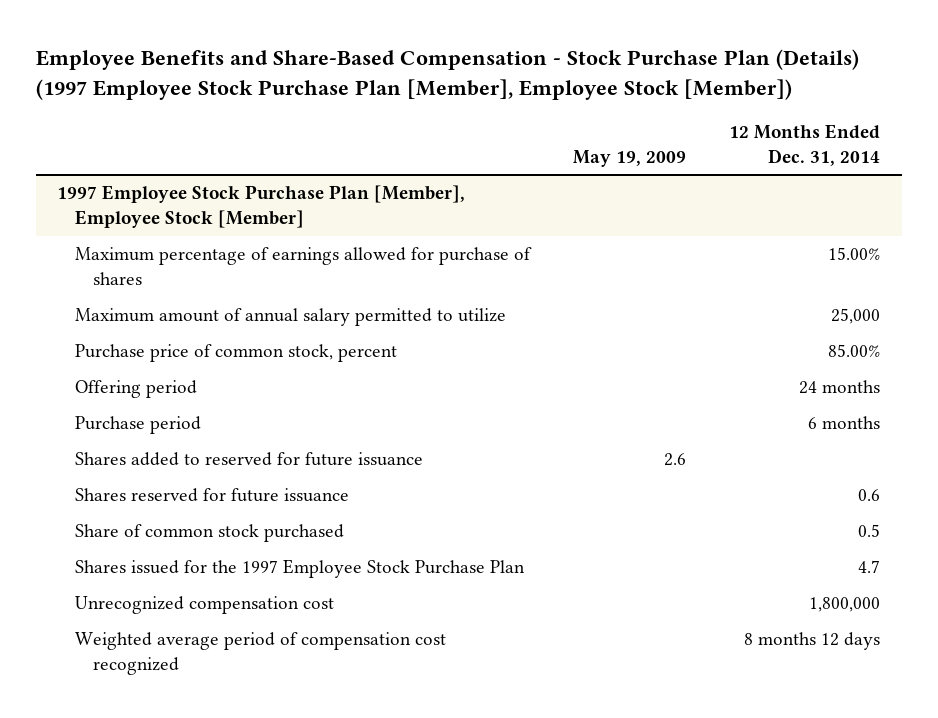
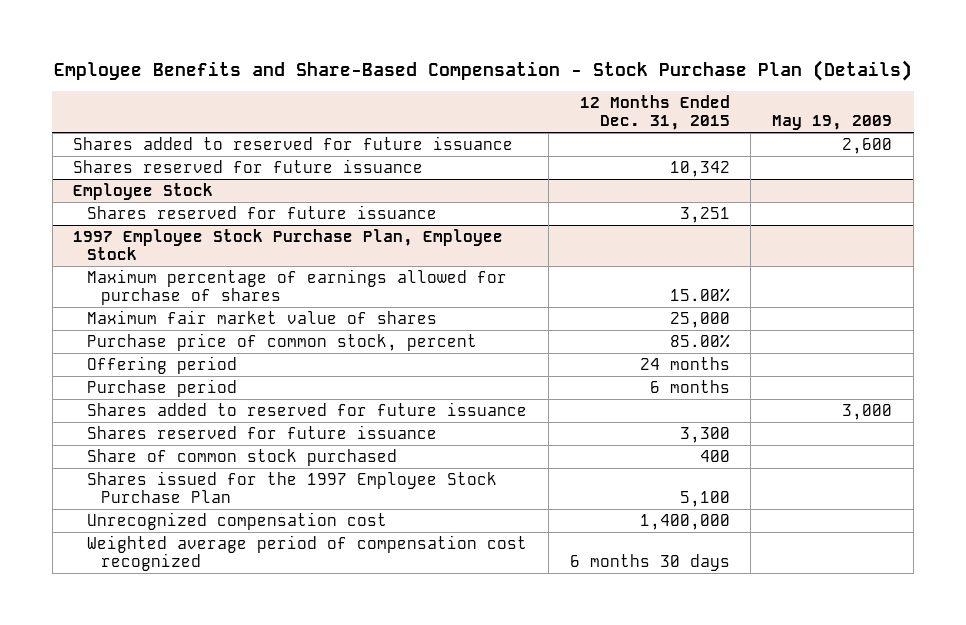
- Employee Benefits and Share-Based Compensation - Stock Purchase Plan (Details) (1997 Employee Stock Purchase Plan [Member], Employee Stock [Member])
+ Employee Benefits and Share-Based Compensation - Stock Purchase Plan (Details)
- | May 19, 2009 | 12 Months Ended Dec. 31, 2014
+ | 12 Months Ended Dec. 31, 2015 | May 19, 2009
- 1997 Employee Stock Purchase Plan [Member], Employee Stock [Member]
+ Shares added to reserved for future issuance | | 2,600
+ Shares reserved for future issuance | 10,342 |
+ Employee Stock
+ Shares reserved for future issuance | 3,251 |
+ 1997 Employee Stock Purchase Plan, Employee Stock
- Maximum amount of annual salary permitted to utilize | | 25,000
+ Maximum fair market value of shares | 25,000 |
- Shares added to reserved for future issuance | 2.6 |
+ Shares added to reserved for future issuance | | 3,000

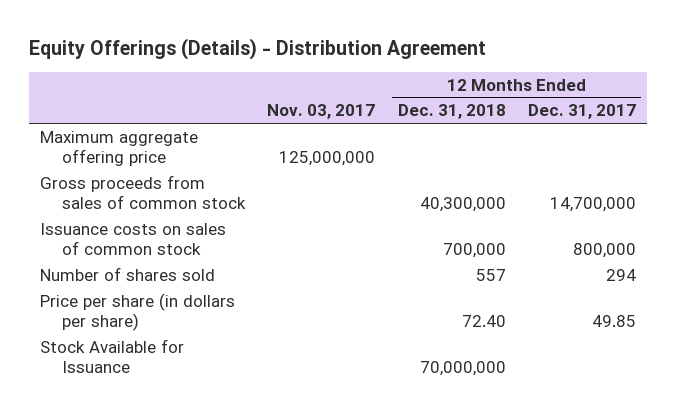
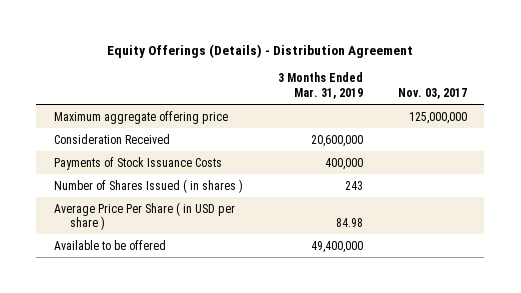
- | Nov. 03, 2017 | 12 Months Ended Dec. 31, 2018 | 12 Months Ended Dec. 31, 2017
+ | 3 Months Ended Mar. 31, 2019 | Nov. 03, 2017
- Gross proceeds from sales of common stock | | 40,300,000 | 14,700,000
- Issuance costs on sales of common stock | | 700,000 | 800,000
- Number of shares sold | | 557 | 294
- Price per share (in dollars per share) | | 72.40 | 49.85
- Stock Available for Issuance | | 70,000,000 |
+ Consideration Received | 20,600,000 |
+ Payments of Stock Issuance Costs | 400,000 |
+ Number of Shares Issued ( in shares ) | 243 |
+ Average Price Per Share ( in USD per share ) | 84.98 |
+ Available to be offered | 49,400,000 |

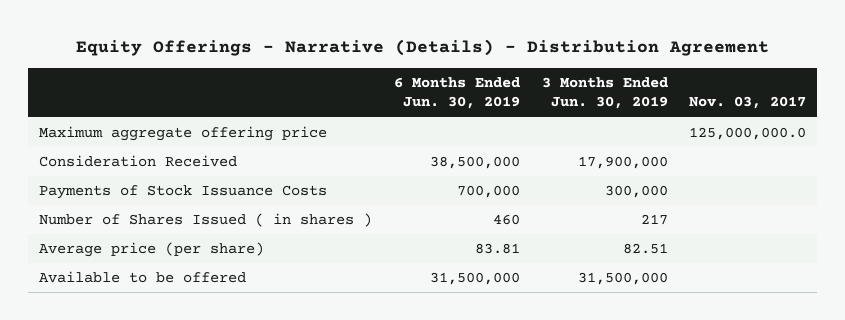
- Equity Offerings (Details) - Distribution Agreement
+ Equity Offerings - Narrative (Details) - Distribution Agreement
- | 3 Months Ended Mar. 31, 2019 | Nov. 03, 2017
+ | 6 Months Ended Jun. 30, 2019 | 3 Months Ended Jun. 30, 2019 | Nov. 03, 2017
- Maximum aggregate offering price | | 125,000,000
+ Maximum aggregate offering price | | | 125,000,000.0
- Average Price Per Share ( in USD per share ) | 84.98 |
+ Average price (per share) | 83.81 | 82.51 |

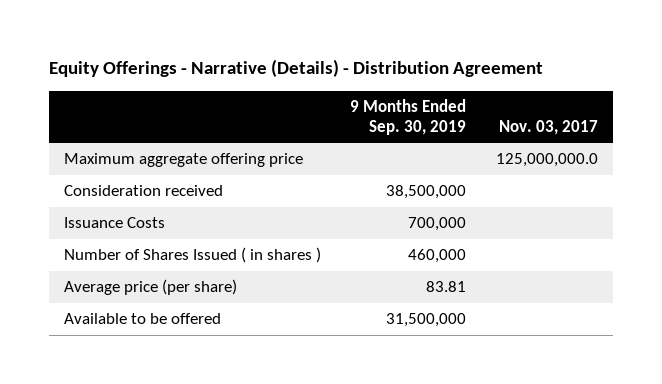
- | 6 Months Ended Jun. 30, 2019 | 3 Months Ended Jun. 30, 2019 | Nov. 03, 2017
+ | 9 Months Ended Sep. 30, 2019 | Nov. 03, 2017
- Consideration Received | 38,500,000 | 17,900,000 |
- Payments of Stock Issuance Costs | 700,000 | 300,000 |
+ Consideration received | 38,500,000 |
+ Issuance Costs | 700,000 |

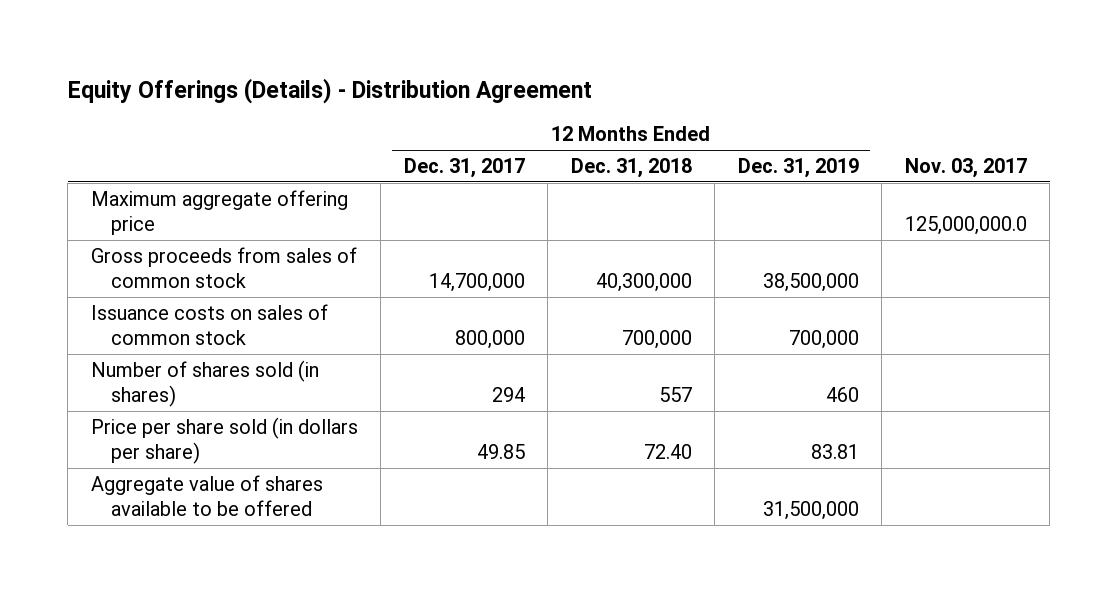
- Equity Offerings - Narrative (Details) - Distribution Agreement
+ Equity Offerings (Details) - Distribution Agreement
- | 9 Months Ended Sep. 30, 2019 | Nov. 03, 2017
+ | 12 Months Ended Dec. 31, 2017 | 12 Months Ended Dec. 31, 2018 | 12 Months Ended Dec. 31, 2019 | Nov. 03, 2017
- Consideration received | 38,500,000 |
- Issuance Costs | 700,000 |
- Number of Shares Issued ( in shares ) | 460,000 |
- Average price (per share) | 83.81 |
- Available to be offered | 31,500,000 |
+ Gross proceeds from sales of common stock | 14,700,000 | 40,300,000 | 38,500,000 |
+ Issuance costs on sales of common stock | 800,000 | 700,000 | 700,000 |
+ Number of shares sold (in shares) | 294 | 557 | 460 |
+ Price per share sold (in dollars per share) | 49.85 | 72.40 | 83.81 |
+ Aggregate value of shares available to be offered | | | 31,500,000 |

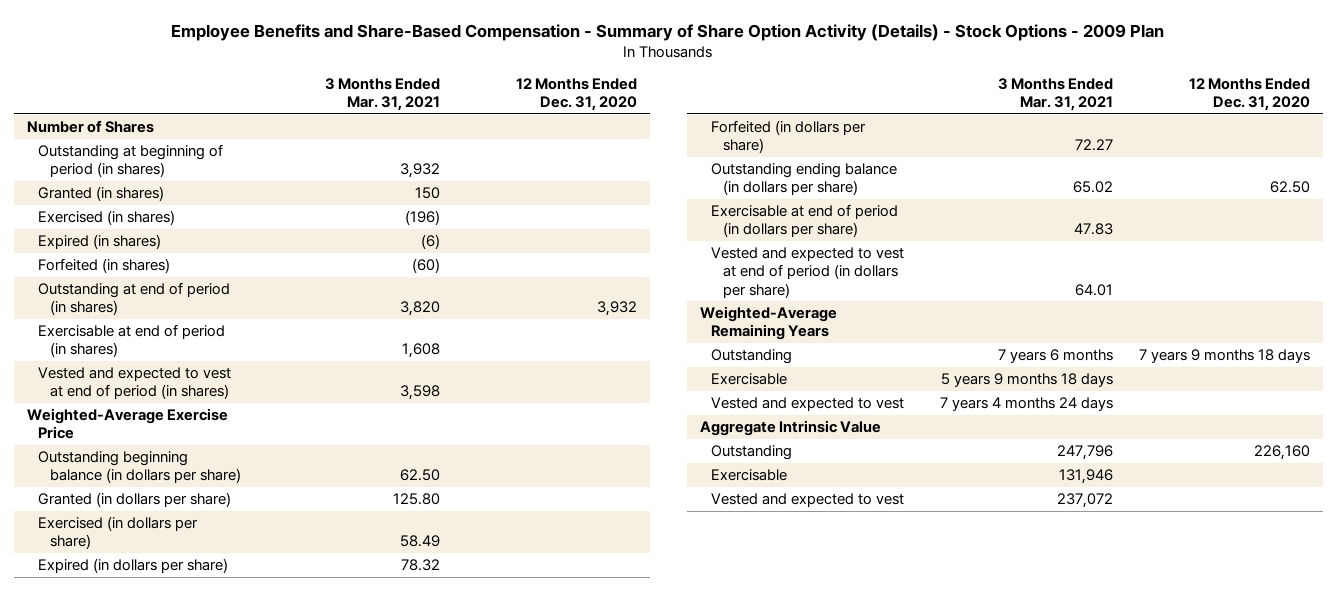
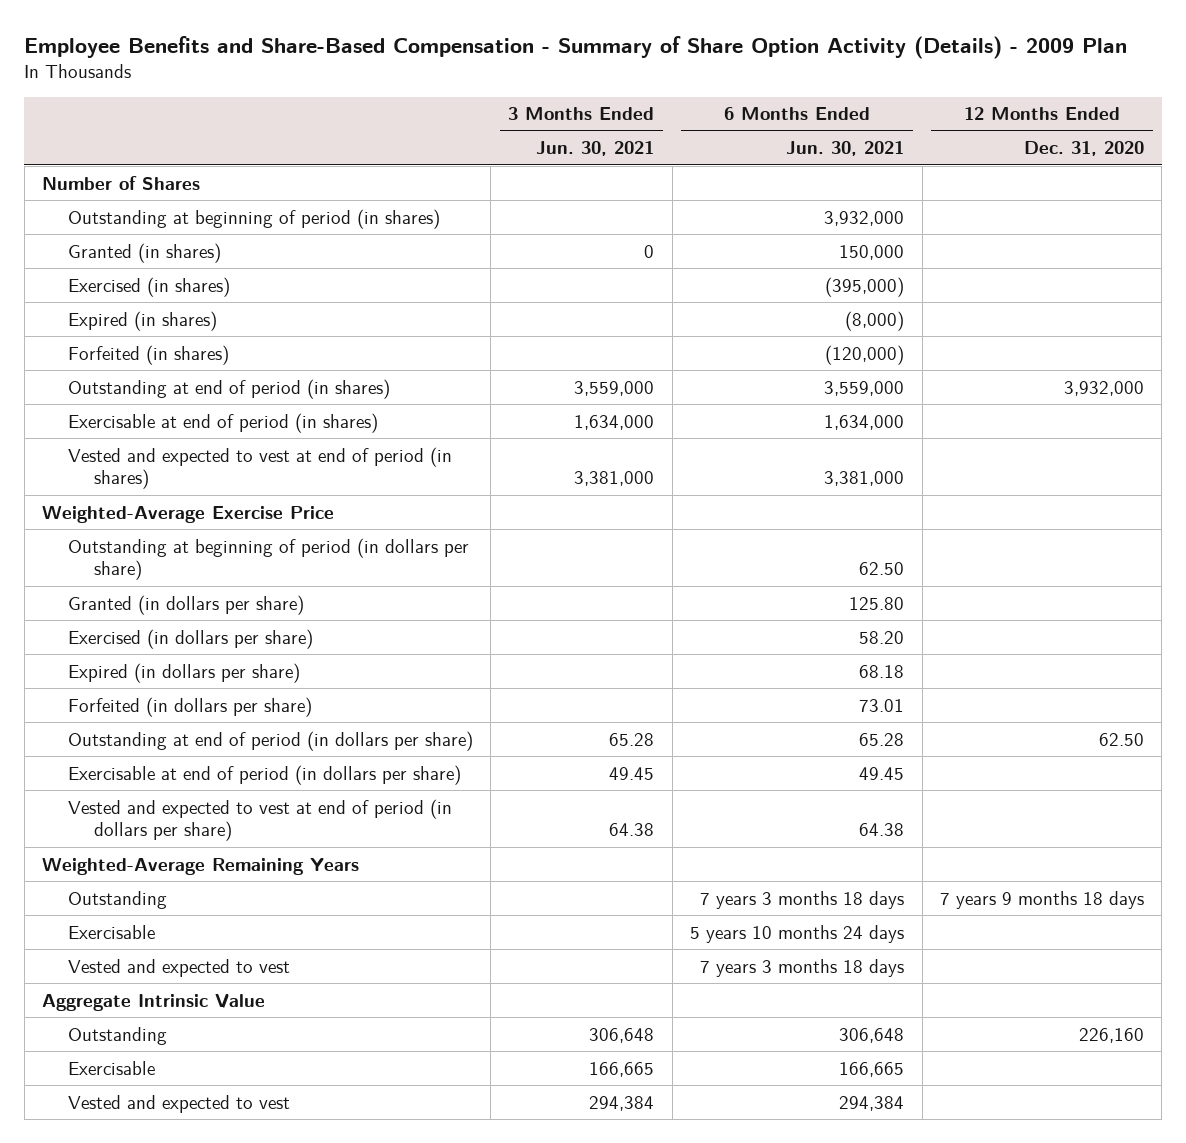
- Employee Benefits and Share-Based Compensation - Summary of Share Option Activity (Details) - Stock Options - 2009 Plan
+ Employee Benefits and Share-Based Compensation - Summary of Share Option Activity (Details) - 2009 Plan
- | 3 Months Ended Mar. 31, 2021 | 12 Months Ended Dec. 31, 2020
+ | 3 Months Ended Jun. 30, 2021 | 6 Months Ended Jun. 30, 2021 | 12 Months Ended Dec. 31, 2020
- Outstanding at end of period (in shares) | 3,820 | 3,932
+ Outstanding at end of period (in shares) | 3,559,000 | 3,559,000 | 3,932,000
- Outstanding beginning balance (in dollars per share) | 62.50 |
+ Outstanding at beginning of period (in dollars per share) | | 62.50 |
- Outstanding ending balance (in dollars per share) | 65.02 | 62.50
+ Outstanding at end of period (in dollars per share) | 65.28 | 65.28 | 62.50

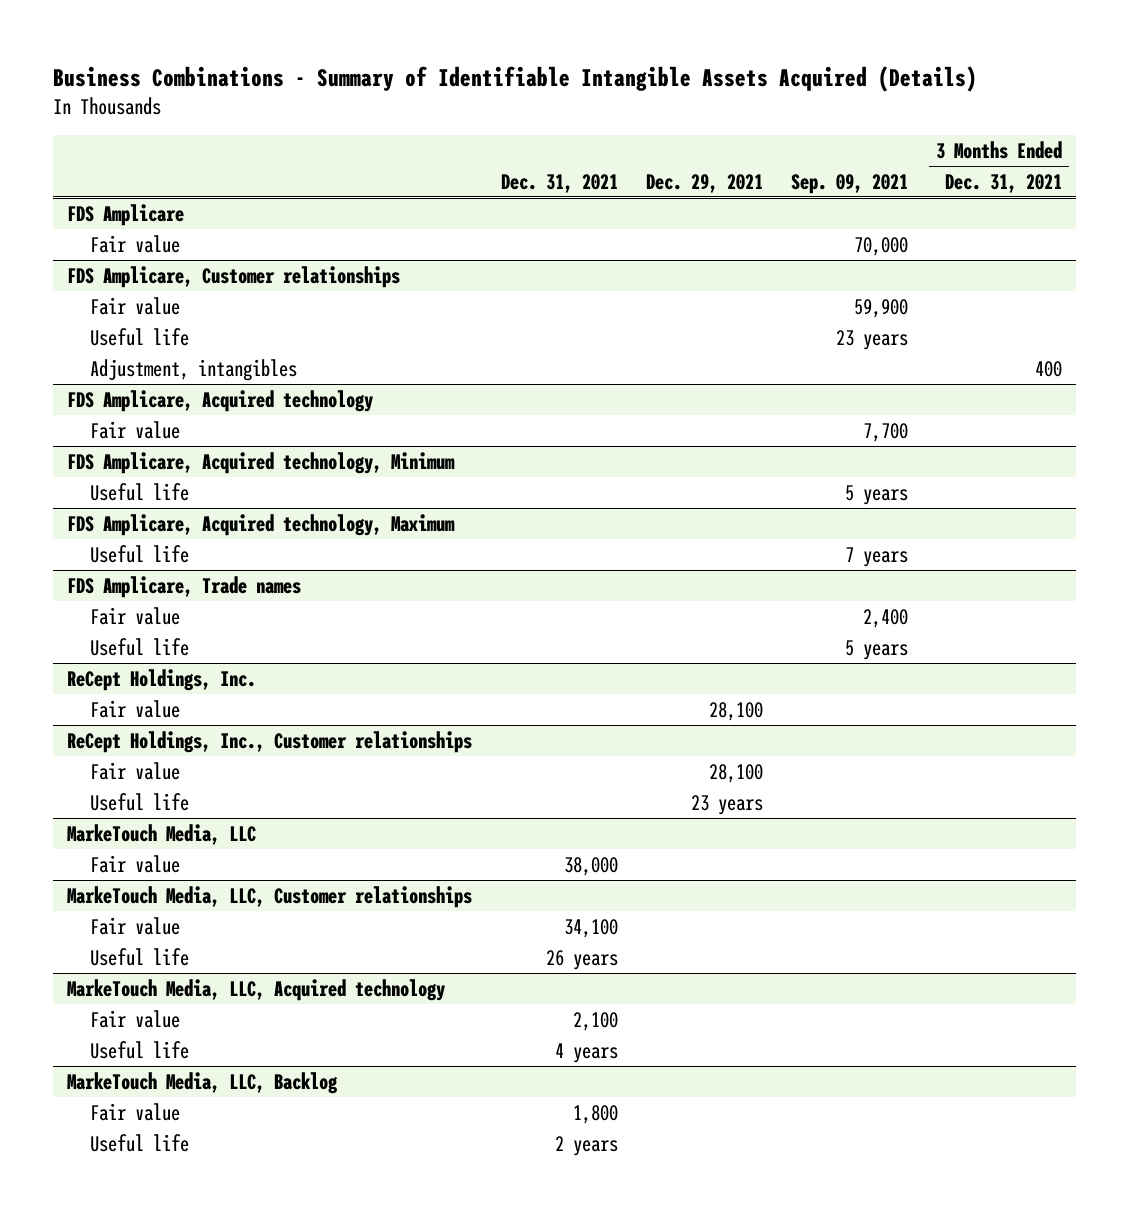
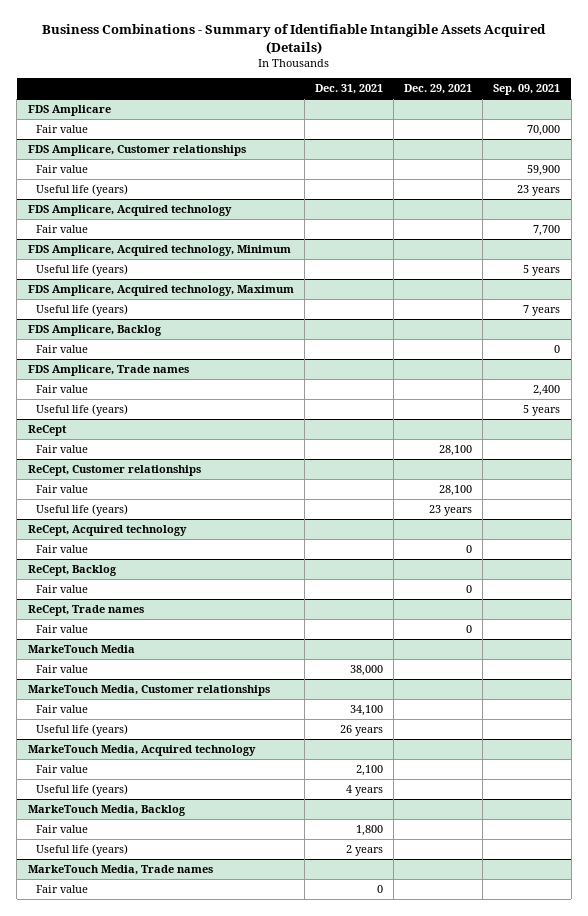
- | Dec. 31, 2021 | Dec. 29, 2021 | Sep. 09, 2021 | 3 Months Ended Dec. 31, 2021
+ | Dec. 31, 2021 | Dec. 29, 2021 | Sep. 09, 2021
@ FDS Amplicare, Customer relationships
- Useful life | | | 23 years |
- Adjustment, intangibles | | | | 400
+ Useful life (years) | | | 23 years
@ FDS Amplicare, Acquired technology, Minimum
- Useful life | | | 5 years |
+ Useful life (years) | | | 5 years
@ FDS Amplicare, Acquired technology, Maximum
- Useful life | | | 7 years |
+ Useful life (years) | | | 7 years
+ FDS Amplicare, Backlog
+ Fair value | | | 0
@ FDS Amplicare, Trade names
- Useful life | | | 5 years |
- ReCept Holdings, Inc.
@ FDS Amplicare, Trade names
+ Useful life (years) | | | 5 years
+ ReCept
- ReCept Holdings, Inc., Customer relationships
+ ReCept, Customer relationships
- Useful life | | 23 years | |
- MarkeTouch Media, LLC
+ Useful life (years) | | 23 years |
+ ReCept, Acquired technology
+ Fair value | | 0 |
+ ReCept, Backlog
+ Fair value | | 0 |
+ ReCept, Trade names
+ Fair value | | 0 |
+ MarkeTouch Media
- MarkeTouch Media, LLC, Customer relationships
+ MarkeTouch Media, Customer relationships
- Useful life | 26 years | | |
- MarkeTouch Media, LLC, Acquired technology
+ Useful life (years) | 26 years | |
+ MarkeTouch Media, Acquired technology
- Useful life | 4 years | | |
- MarkeTouch Media, LLC, Backlog
+ Useful life (years) | 4 years | |
+ MarkeTouch Media, Backlog
- Useful life | 2 years | | |
+ Useful life (years) | 2 years | |
+ MarkeTouch Media, Trade names
+ Fair value | 0 | |

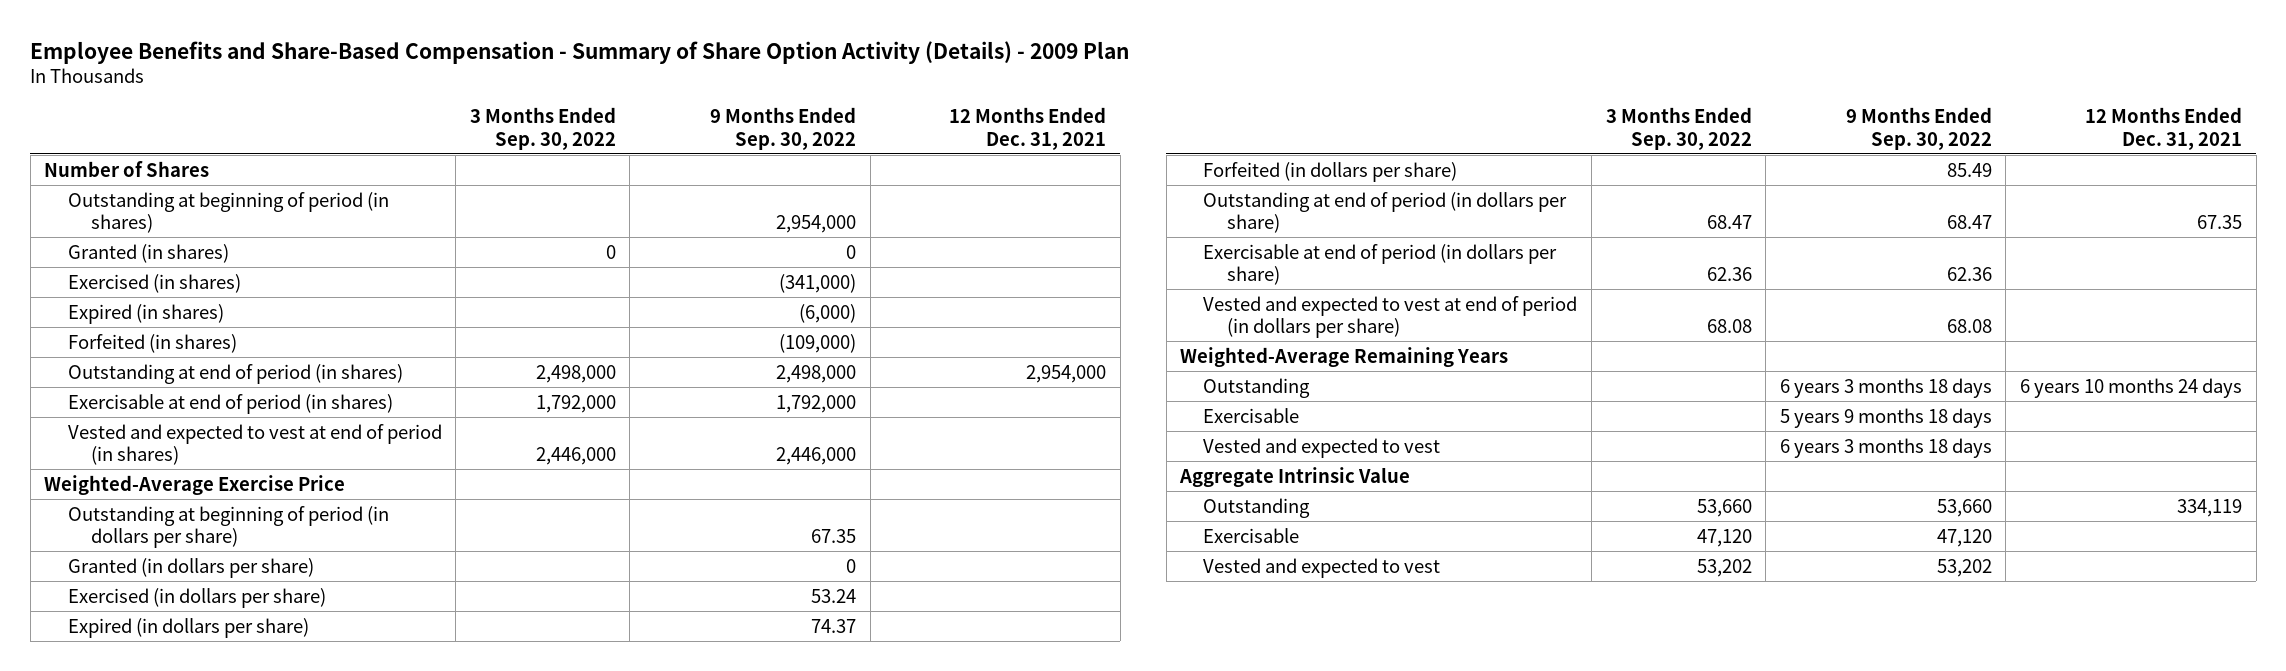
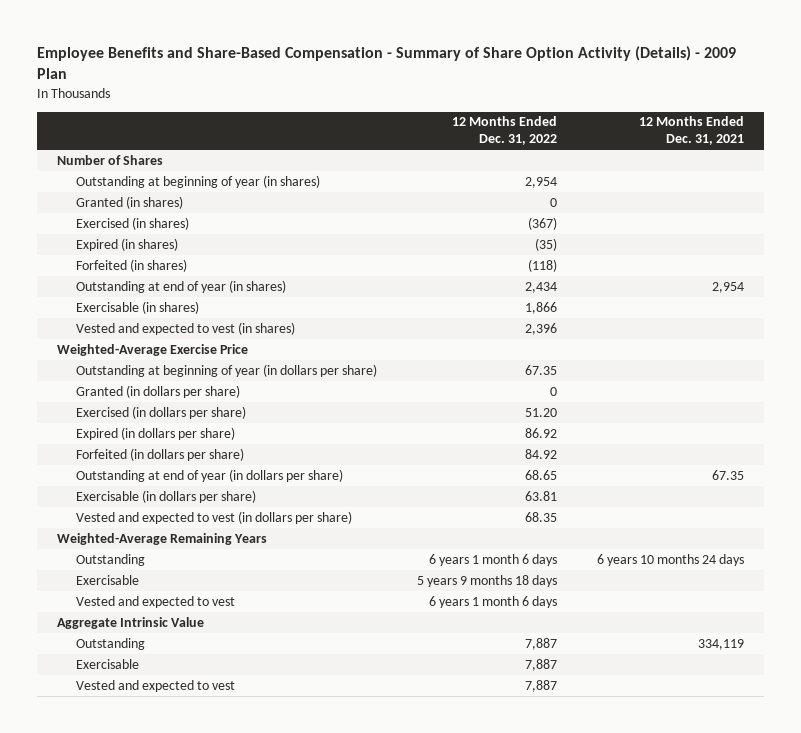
- | 3 Months Ended Sep. 30, 2022 | 9 Months Ended Sep. 30, 2022 | 12 Months Ended Dec. 31, 2021
+ | 12 Months Ended Dec. 31, 2022 | 12 Months Ended Dec. 31, 2021
- Outstanding at beginning of period (in shares) | | 2,954,000 |
+ Outstanding at beginning of year (in shares) | 2,954 |
- Outstanding at end of period (in shares) | 2,498,000 | 2,498,000 | 2,954,000
- Exercisable at end of period (in shares) | 1,792,000 | 1,792,000 |
- Vested and expected to vest at end of period (in shares) | 2,446,000 | 2,446,000 |
+ Outstanding at end of year (in shares) | 2,434 | 2,954
+ Exercisable (in shares) | 1,866 |
+ Vested and expected to vest (in shares) | 2,396 |
- Outstanding at beginning of period (in dollars per share) | | 67.35 |
+ Outstanding at beginning of year (in dollars per share) | 67.35 |
- Outstanding at end of period (in dollars per share) | 68.47 | 68.47 | 67.35
- Exercisable at end of period (in dollars per share) | 62.36 | 62.36 |
- Vested and expected to vest at end of period (in dollars per share) | 68.08 | 68.08 |
+ Outstanding at end of year (in dollars per share) | 68.65 | 67.35
+ Exercisable (in dollars per share) | 63.81 |
+ Vested and expected to vest (in dollars per share) | 68.35 |

